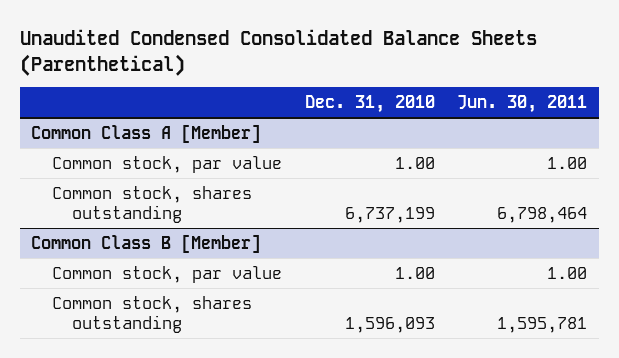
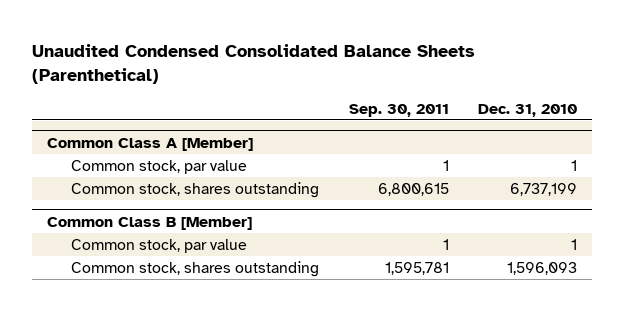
- | Dec. 31, 2010 | Jun. 30, 2011
+ | Sep. 30, 2011 | Dec. 31, 2010
@ Common Class A [Member]
- Common stock, par value | 1.00 | 1.00
+ Common stock, par value | 1 | 1
@ Common Class B [Member]
- Common stock, par value | 1.00 | 1.00
+ Common stock, par value | 1 | 1

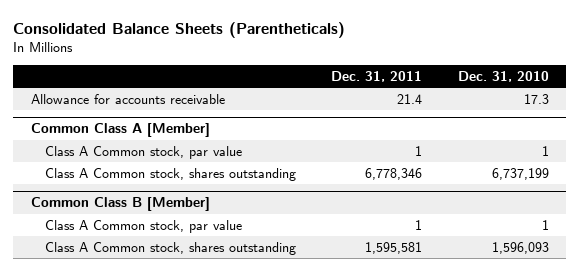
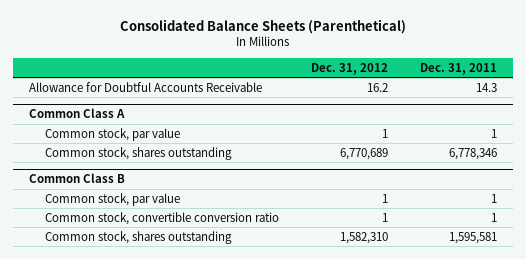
- Consolidated Balance Sheets (Parentheticals)
+ Consolidated Balance Sheets (Parenthetical)
- | Dec. 31, 2011 | Dec. 31, 2010
+ | Dec. 31, 2012 | Dec. 31, 2011
- Allowance for accounts receivable | 21.4 | 17.3
- Common Class A [Member]
- Class A Common stock, par value | 1 | 1
- Class A Common stock, shares outstanding | 6,778,346 | 6,737,199
- Common Class B [Member]
- Class A Common stock, par value | 1 | 1
- Class A Common stock, shares outstanding | 1,595,581 | 1,596,093
+ Allowance for Doubtful Accounts Receivable | 16.2 | 14.3
+ Common Class A
+ Common stock, par value | 1 | 1
+ Common stock, shares outstanding | 6,770,689 | 6,778,346
+ Common Class B
+ Common stock, par value | 1 | 1
+ Common stock, convertible conversion ratio | 1 | 1
+ Common stock, shares outstanding | 1,582,310 | 1,595,581

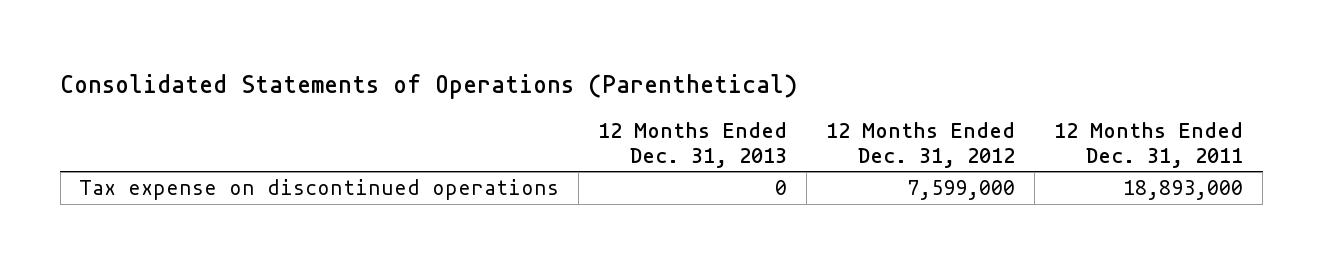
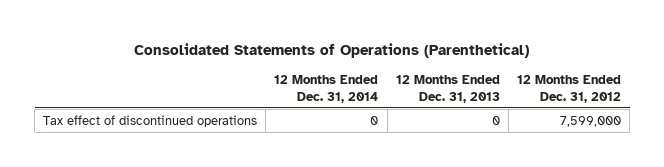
- | 12 Months Ended Dec. 31, 2013 | 12 Months Ended Dec. 31, 2012 | 12 Months Ended Dec. 31, 2011
+ | 12 Months Ended Dec. 31, 2014 | 12 Months Ended Dec. 31, 2013 | 12 Months Ended Dec. 31, 2012
- Tax expense on discontinued operations | 0 | 7,599,000 | 18,893,000
+ Tax effect of discontinued operations | 0 | 0 | 7,599,000

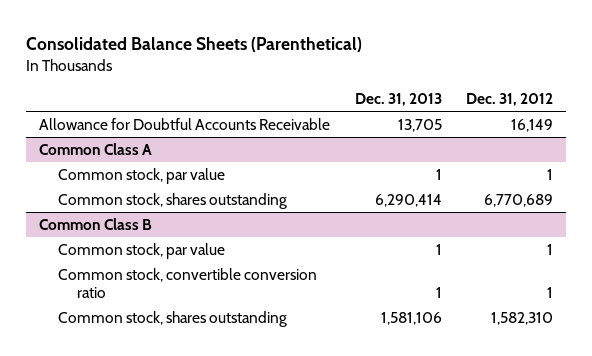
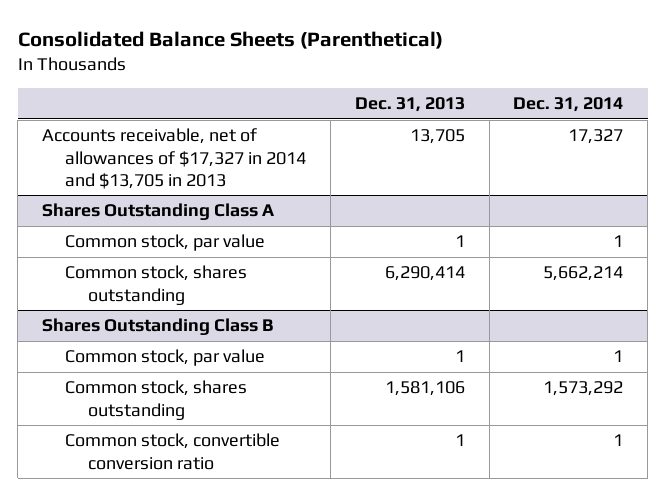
- | Dec. 31, 2013 | Dec. 31, 2012
+ | Dec. 31, 2013 | Dec. 31, 2014
- Allowance for Doubtful Accounts Receivable | 13,705 | 16,149
- Common Class A
+ Accounts receivable, net of allowances of $17,327 in 2014 and $13,705 in 2013 | 13,705 | 17,327
+ Shares Outstanding Class A
- Common Class B
+ Shares Outstanding Class B
- Common stock, convertible conversion ratio | 1 | 1
+ Common stock, convertible conversion ratio | 1 | 1

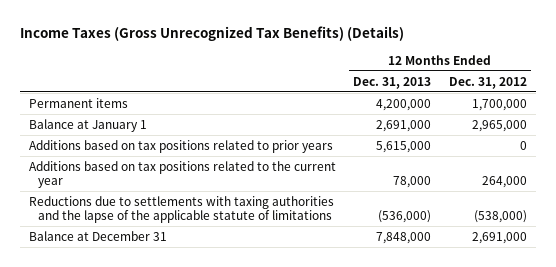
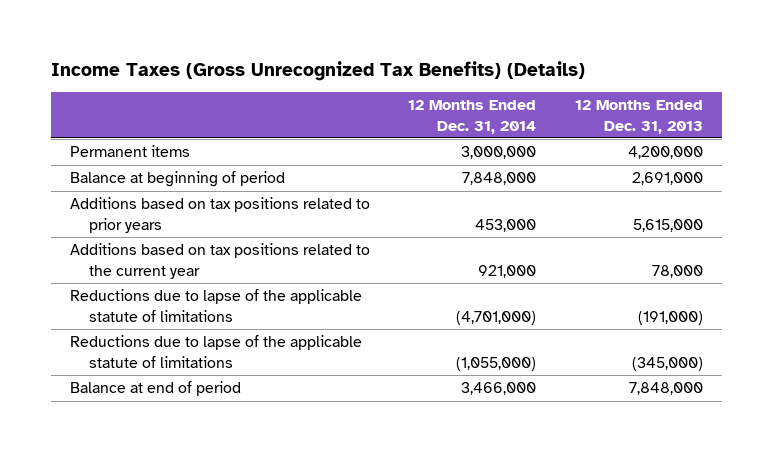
- | 12 Months Ended Dec. 31, 2013 | 12 Months Ended Dec. 31, 2012
+ | 12 Months Ended Dec. 31, 2014 | 12 Months Ended Dec. 31, 2013
- Balance at January 1 | 2,691,000 | 2,965,000
+ Balance at beginning of period | 7,848,000 | 2,691,000
- Reductions due to settlements with taxing authorities and the lapse of the applicable statute of limitations | (536,000) | (538,000)
- Balance at December 31 | 7,848,000 | 2,691,000
+ Reductions due to lapse of the applicable statute of limitations | (4,701,000) | (191,000)
+ Reductions due to lapse of the applicable statute of limitations | (1,055,000) | (345,000)
+ Balance at end of period | 3,466,000 | 7,848,000

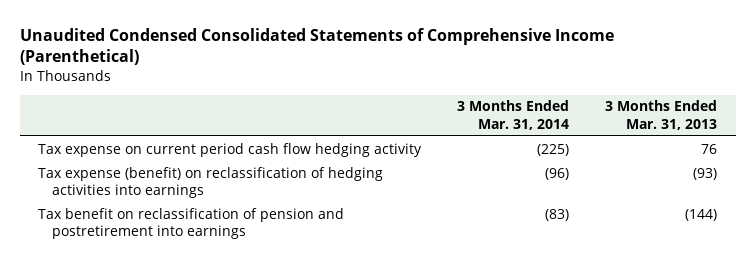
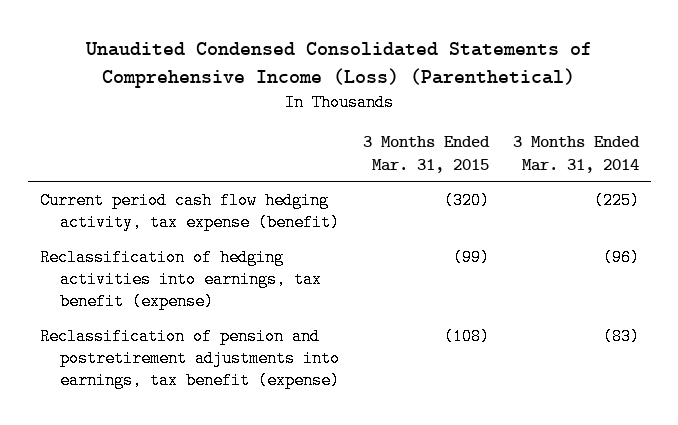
- Unaudited Condensed Consolidated Statements of Comprehensive Income (Parenthetical)
+ Unaudited Condensed Consolidated Statements of Comprehensive Income (Loss) (Parenthetical)
- | 3 Months Ended Mar. 31, 2014 | 3 Months Ended Mar. 31, 2013
+ | 3 Months Ended Mar. 31, 2015 | 3 Months Ended Mar. 31, 2014
- Tax expense on current period cash flow hedging activity | (225) | 76
- Tax expense (benefit) on reclassification of hedging activities into earnings | (96) | (93)
- Tax benefit on reclassification of pension and postretirement into earnings | (83) | (144)
+ Current period cash flow hedging activity, tax expense (benefit) | (320) | (225)
+ Reclassification of hedging activities into earnings, tax benefit (expense) | (99) | (96)
+ Reclassification of pension and postretirement adjustments into earnings, tax benefit (expense) | (108) | (83)

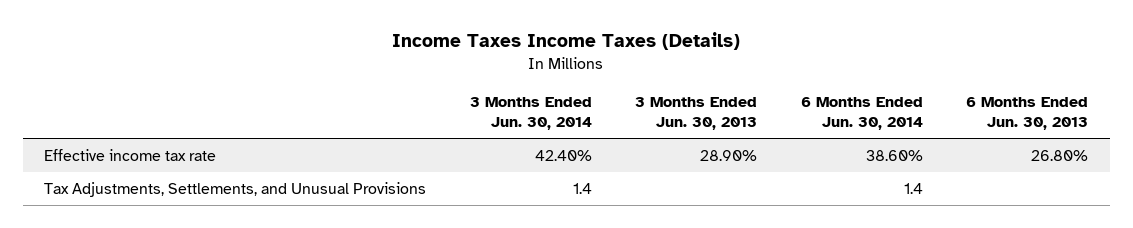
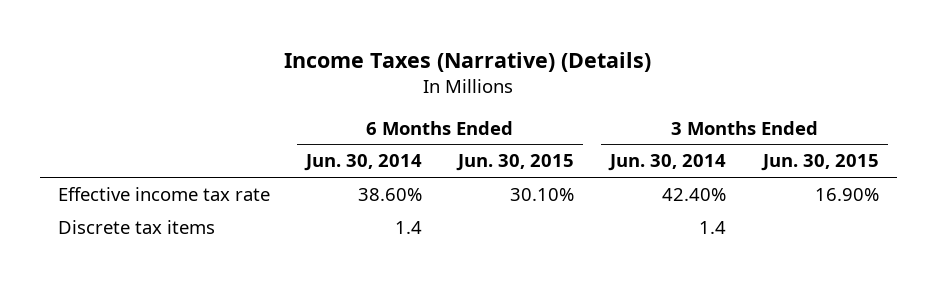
- Income Taxes Income Taxes (Details)
+ Income Taxes (Narrative) (Details)
- | 3 Months Ended Jun. 30, 2014 | 3 Months Ended Jun. 30, 2013 | 6 Months Ended Jun. 30, 2014 | 6 Months Ended Jun. 30, 2013
+ | 6 Months Ended Jun. 30, 2014 | 6 Months Ended Jun. 30, 2015 | 3 Months Ended Jun. 30, 2014 | 3 Months Ended Jun. 30, 2015
- Tax Adjustments, Settlements, and Unusual Provisions | 1.4 | | 1.4 |
+ Discrete tax items | 1.4 | | 1.4 |

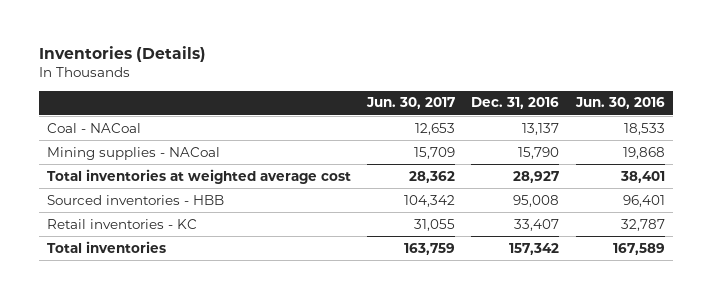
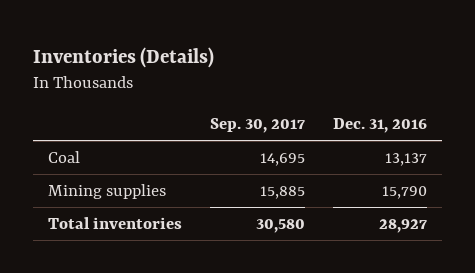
- | Jun. 30, 2017 | Dec. 31, 2016 | Jun. 30, 2016
+ | Sep. 30, 2017 | Dec. 31, 2016
- Coal - NACoal | 12,653 | 13,137 | 18,533
- Mining supplies - NACoal | 15,709 | 15,790 | 19,868
- Total inventories at weighted average cost | 28,362 | 28,927 | 38,401
- Sourced inventories - HBB | 104,342 | 95,008 | 96,401
- Retail inventories - KC | 31,055 | 33,407 | 32,787
- Total inventories | 163,759 | 157,342 | 167,589
+ Coal | 14,695 | 13,137
+ Mining supplies | 15,885 | 15,790
+ Total inventories | 30,580 | 28,927

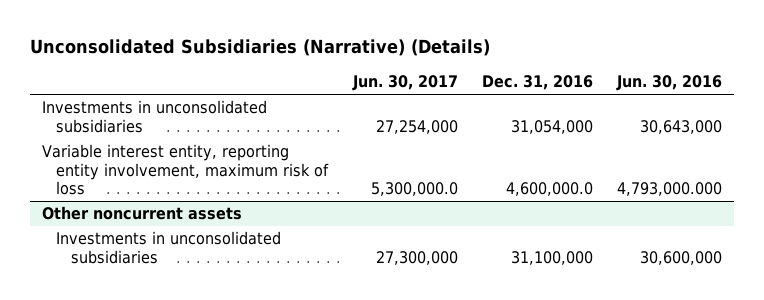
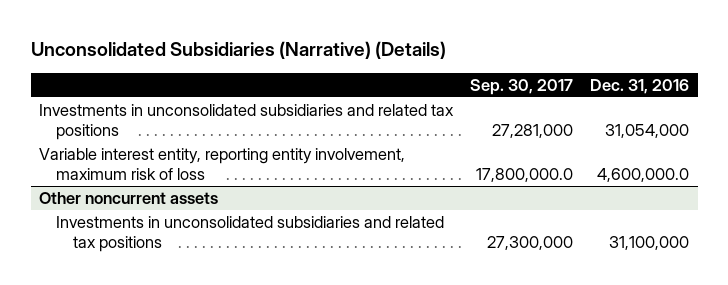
- | Jun. 30, 2017 | Dec. 31, 2016 | Jun. 30, 2016
+ | Sep. 30, 2017 | Dec. 31, 2016
- Investments in unconsolidated subsidiaries | 27,254,000 | 31,054,000 | 30,643,000
+ Investments in unconsolidated subsidiaries and related tax positions | 27,281,000 | 31,054,000
@ Other noncurrent assets
- Investments in unconsolidated subsidiaries | 27,300,000 | 31,100,000 | 30,600,000
+ Investments in unconsolidated subsidiaries and related tax positions | 27,300,000 | 31,100,000

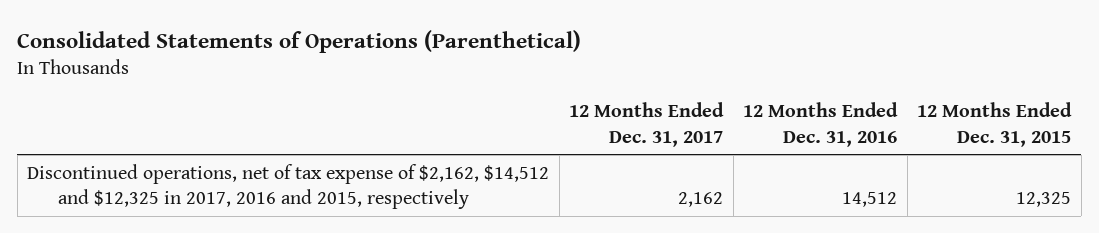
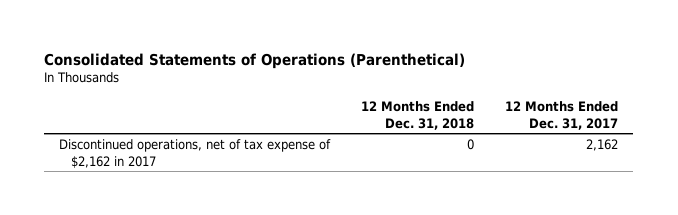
- | 12 Months Ended Dec. 31, 2017 | 12 Months Ended Dec. 31, 2016 | 12 Months Ended Dec. 31, 2015
+ | 12 Months Ended Dec. 31, 2018 | 12 Months Ended Dec. 31, 2017
- Discontinued operations, net of tax expense of $2,162, $14,512 and $12,325 in 2017, 2016 and 2015, respectively | 2,162 | 14,512 | 12,325
+ Discontinued operations, net of tax expense of $2,162 in 2017 | 0 | 2,162

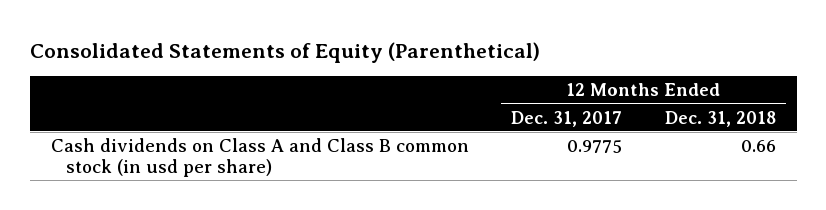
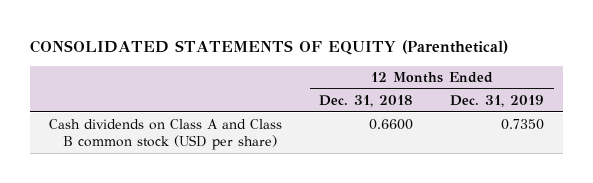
- Consolidated Statements of Equity (Parenthetical)
+ CONSOLIDATED STATEMENTS OF EQUITY (Parenthetical)
- | 12 Months Ended Dec. 31, 2017 | 12 Months Ended Dec. 31, 2018
+ | 12 Months Ended Dec. 31, 2018 | 12 Months Ended Dec. 31, 2019
- Cash dividends on Class A and Class B common stock (in usd per share) | 0.9775 | 0.66
+ Cash dividends on Class A and Class B common stock (USD per share) | 0.6600 | 0.7350

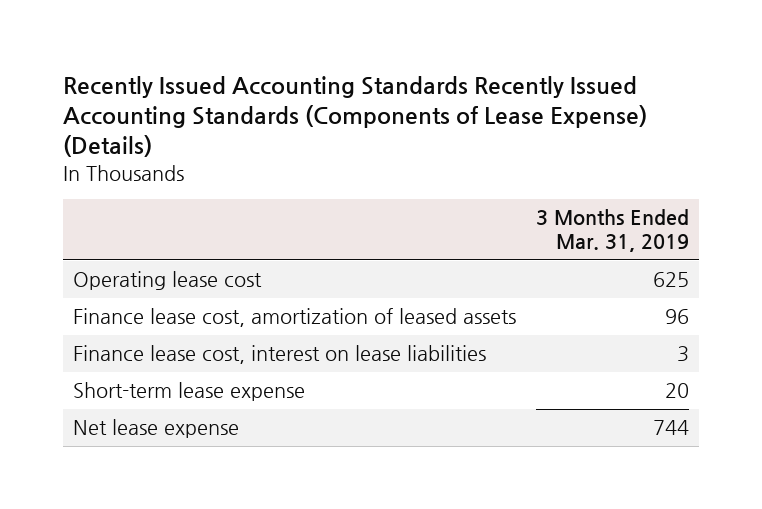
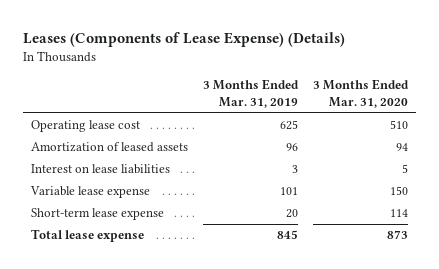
- Recently Issued Accounting Standards Recently Issued Accounting Standards (Components of Lease Expense) (Details)
+ Leases (Components of Lease Expense) (Details)
- | 3 Months Ended Mar. 31, 2019
+ | 3 Months Ended Mar. 31, 2019 | 3 Months Ended Mar. 31, 2020
- Finance lease cost, amortization of leased assets | 96
- Finance lease cost, interest on lease liabilities | 3
+ Amortization of leased assets | 96 | 94
+ Interest on lease liabilities | 3 | 5
+ Variable lease expense | 101 | 150
- Net lease expense | 744
+ Total lease expense | 845 | 873

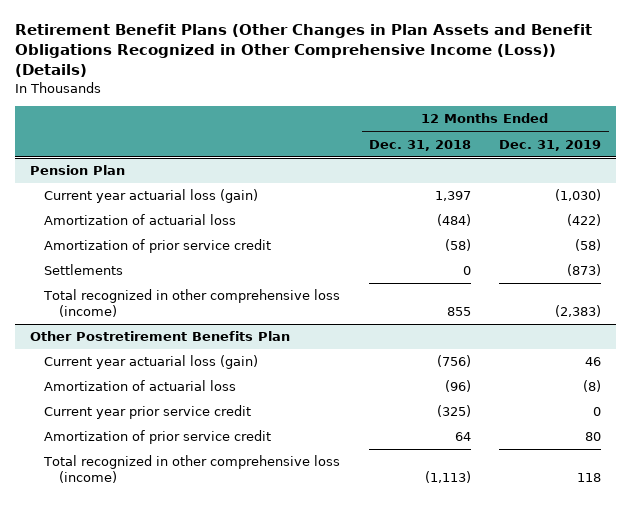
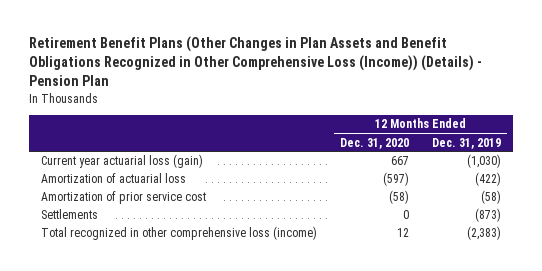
- Retirement Benefit Plans (Other Changes in Plan Assets and Benefit Obligations Recognized in Other Comprehensive Income (Loss)) (Details)
+ Retirement Benefit Plans (Other Changes in Plan Assets and Benefit Obligations Recognized in Other Comprehensive Loss (Income)) (Details) - Pension Plan
- | 12 Months Ended Dec. 31, 2018 | 12 Months Ended Dec. 31, 2019
+ | 12 Months Ended Dec. 31, 2020 | 12 Months Ended Dec. 31, 2019
- Pension Plan
- Amortization of prior service credit | (58) | (58)
+ Amortization of prior service cost | (58) | (58)
- Other Postretirement Benefits Plan
- Current year actuarial loss (gain) | (756) | 46
- Amortization of actuarial loss | (96) | (8)
- Current year prior service credit | (325) | 0
- Amortization of prior service credit | 64 | 80
- Total recognized in other comprehensive loss (income) | (1,113) | 118

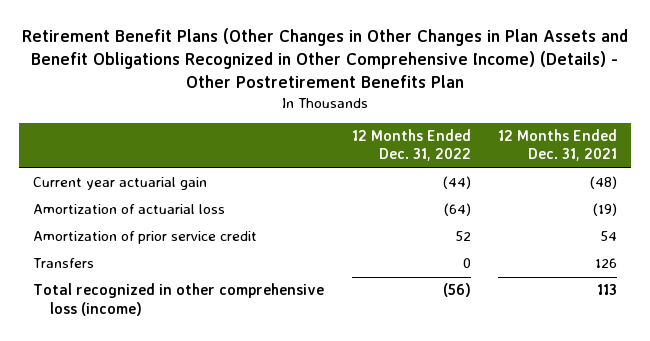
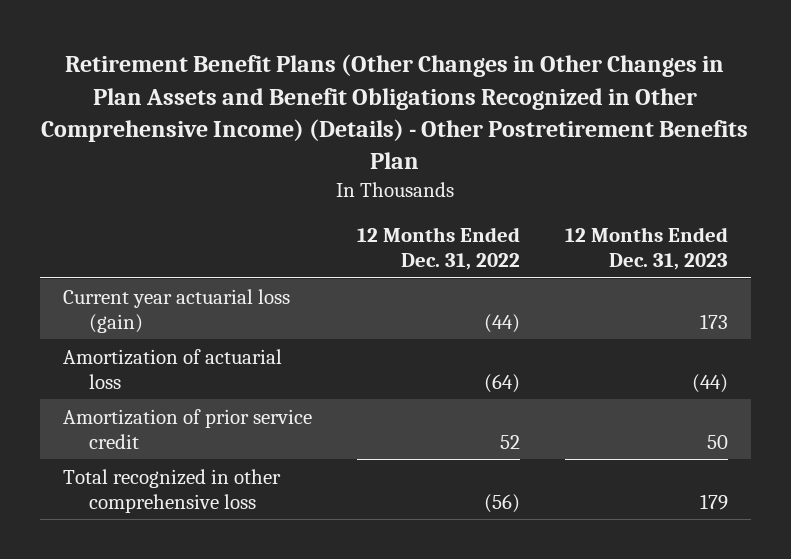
- | 12 Months Ended Dec. 31, 2022 | 12 Months Ended Dec. 31, 2021
+ | 12 Months Ended Dec. 31, 2022 | 12 Months Ended Dec. 31, 2023
- Current year actuarial gain | (44) | (48)
+ Current year actuarial loss (gain) | (44) | 173
- Transfers | 0 | 126
- Total recognized in other comprehensive loss (income) | (56) | 113
+ Total recognized in other comprehensive loss | (56) | 179

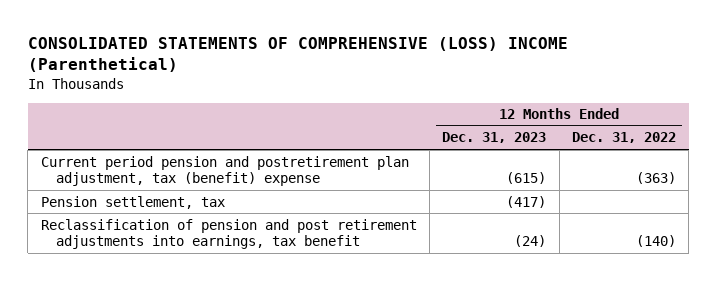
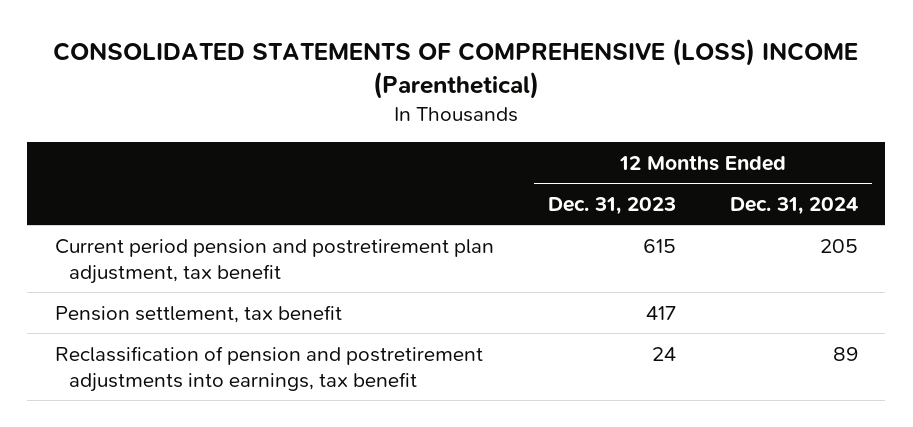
- | 12 Months Ended Dec. 31, 2023 | 12 Months Ended Dec. 31, 2022
+ | 12 Months Ended Dec. 31, 2023 | 12 Months Ended Dec. 31, 2024
- Current period pension and postretirement plan adjustment, tax (benefit) expense | (615) | (363)
- Pension settlement, tax | (417) |
- Reclassification of pension and post retirement adjustments into earnings, tax benefit | (24) | (140)
+ Current period pension and postretirement plan adjustment, tax benefit | 615 | 205
+ Pension settlement, tax benefit | 417 |
+ Reclassification of pension and postretirement adjustments into earnings, tax benefit | 24 | 89

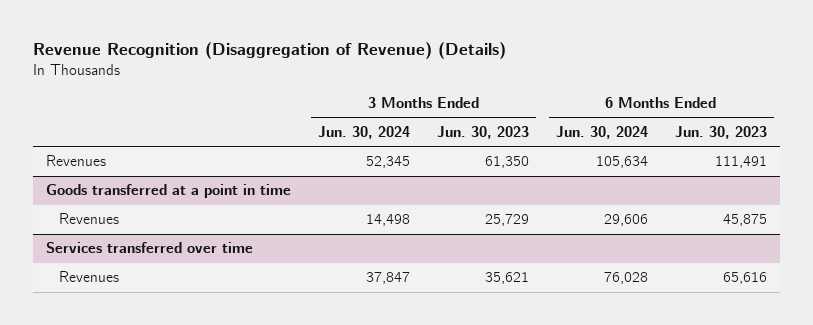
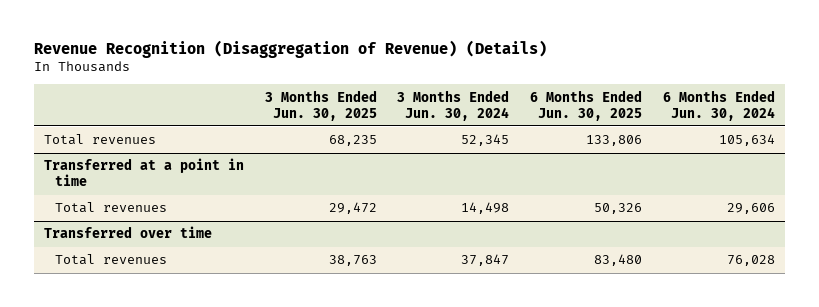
- | 3 Months Ended Jun. 30, 2024 | 3 Months Ended Jun. 30, 2023 | 6 Months Ended Jun. 30, 2024 | 6 Months Ended Jun. 30, 2023
+ | 3 Months Ended Jun. 30, 2025 | 3 Months Ended Jun. 30, 2024 | 6 Months Ended Jun. 30, 2025 | 6 Months Ended Jun. 30, 2024
- Revenues | 52,345 | 61,350 | 105,634 | 111,491
- Goods transferred at a point in time
- Revenues | 14,498 | 25,729 | 29,606 | 45,875
- Services transferred over time
- Revenues | 37,847 | 35,621 | 76,028 | 65,616
+ Total revenues | 68,235 | 52,345 | 133,806 | 105,634
+ Transferred at a point in time
+ Total revenues | 29,472 | 14,498 | 50,326 | 29,606
+ Transferred over time
+ Total revenues | 38,763 | 37,847 | 83,480 | 76,028

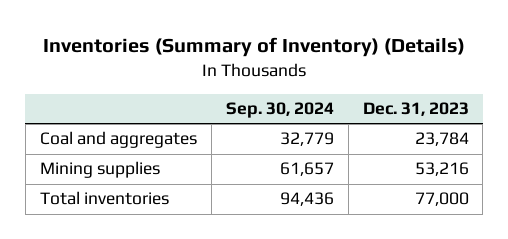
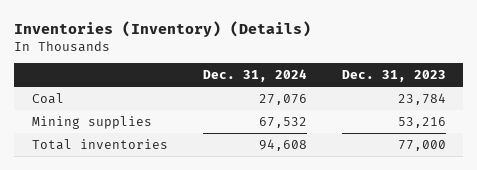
- Inventories (Summary of Inventory) (Details)
+ Inventories (Inventory) (Details)
- | Sep. 30, 2024 | Dec. 31, 2023
+ | Dec. 31, 2024 | Dec. 31, 2023
- Coal and aggregates | 32,779 | 23,784
+ Coal | 27,076 | 23,784

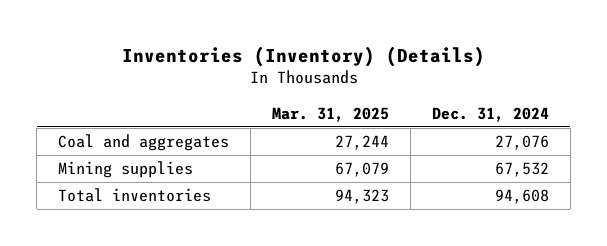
- | Dec. 31, 2024 | Dec. 31, 2023
+ | Mar. 31, 2025 | Dec. 31, 2024
- Coal | 27,076 | 23,784
+ Coal and aggregates | 27,244 | 27,076

